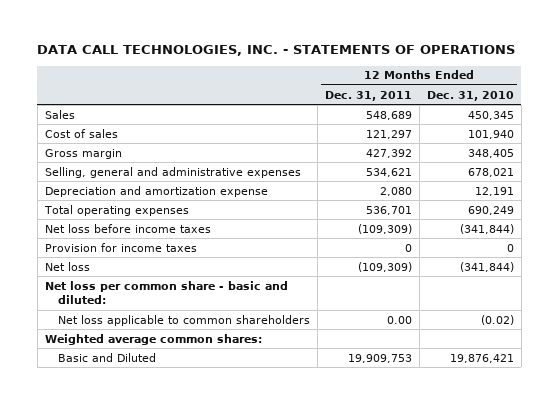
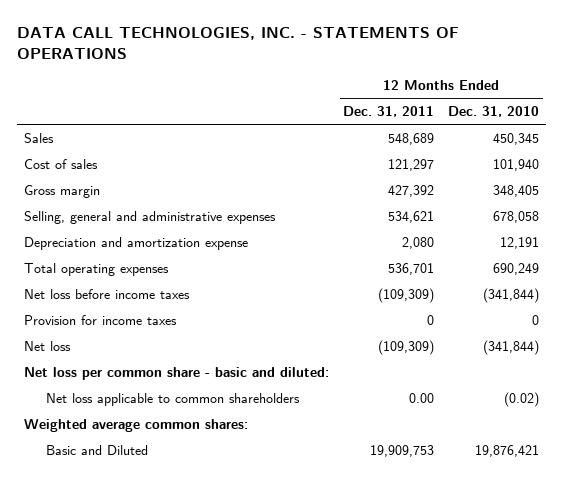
- Selling, general and administrative expenses | 534,621 | 678,021
+ Selling, general and administrative expenses | 534,621 | 678,058

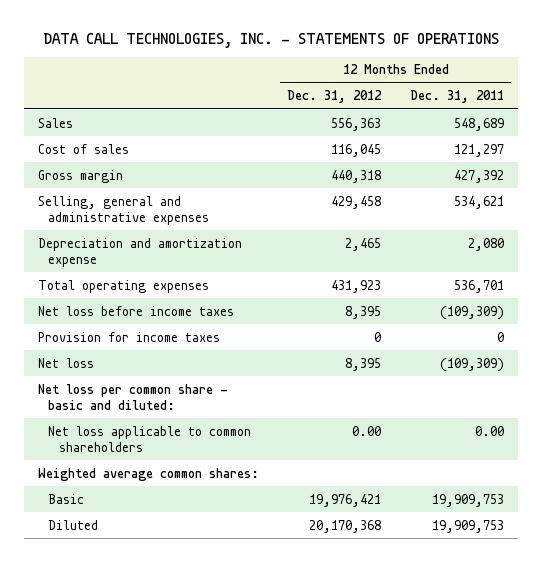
- | 12 Months Ended Dec. 31, 2011 | 12 Months Ended Dec. 31, 2010
+ | 12 Months Ended Dec. 31, 2012 | 12 Months Ended Dec. 31, 2011
- Basic and Diluted | 19,909,753 | 19,876,421
+ Basic | 19,976,421 | 19,909,753
+ Diluted | 20,170,368 | 19,909,753

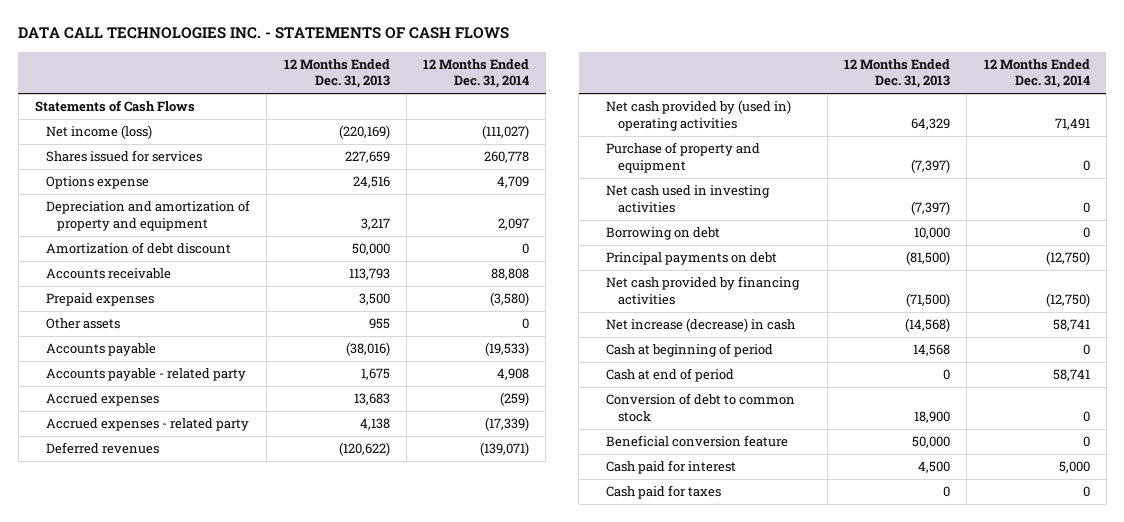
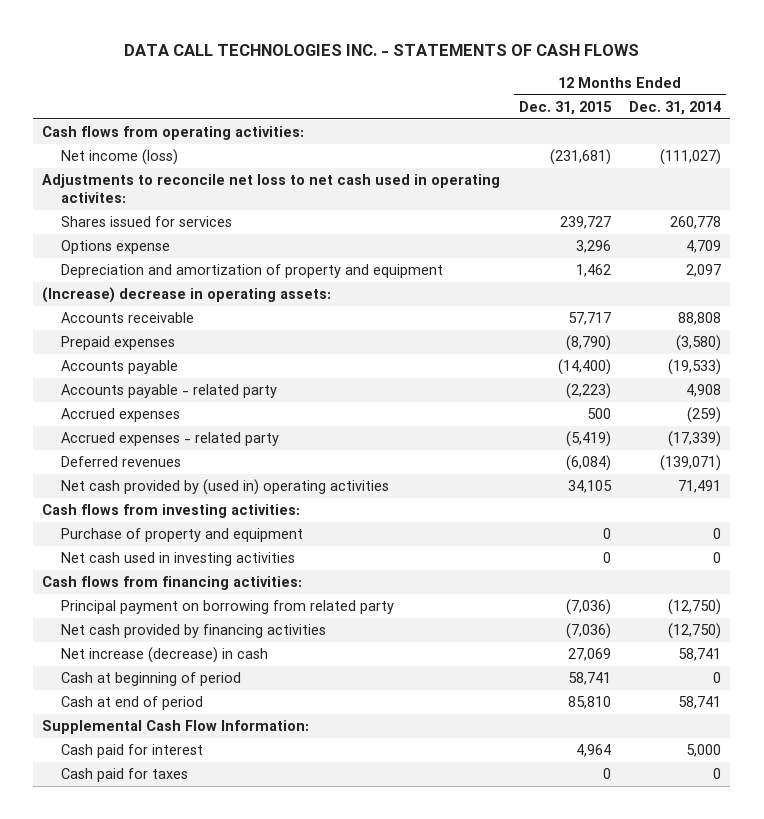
- | 12 Months Ended Dec. 31, 2013 | 12 Months Ended Dec. 31, 2014
+ | 12 Months Ended Dec. 31, 2015 | 12 Months Ended Dec. 31, 2014
- Statements of Cash Flows
+ Cash flows from operating activities:
+ Adjustments to reconcile net loss to net cash used in operating activites:
- Amortization of debt discount | 50,000 | 0
+ (Increase) decrease in operating assets:
- Other assets | 955 | 0
+ Cash flows from investing activities:
- Borrowing on debt | 10,000 | 0
- Principal payments on debt | (81,500) | (12,750)
+ Cash flows from financing activities:
+ Principal payment on borrowing from related party | (7,036) | (12,750)
- Conversion of debt to common stock | 18,900 | 0
- Beneficial conversion feature | 50,000 | 0
+ Supplemental Cash Flow Information:

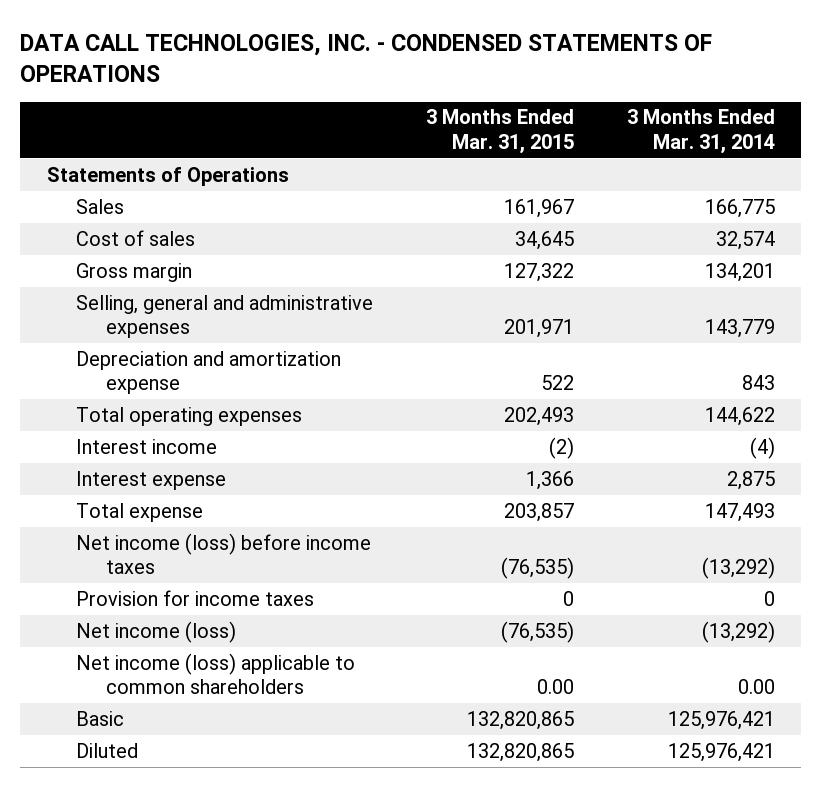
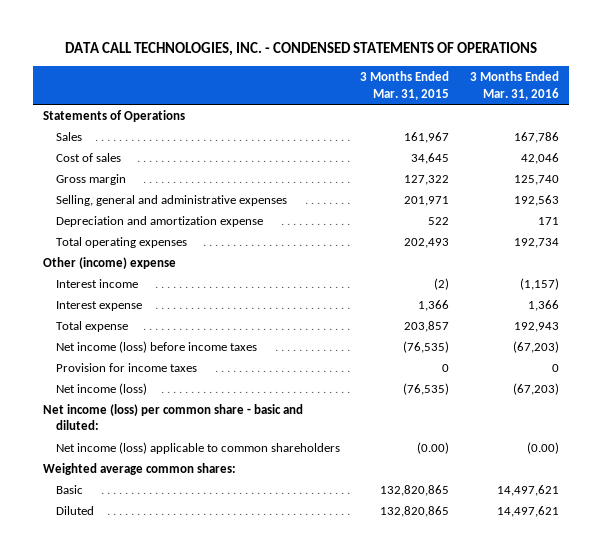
- | 3 Months Ended Mar. 31, 2015 | 3 Months Ended Mar. 31, 2014
+ | 3 Months Ended Mar. 31, 2015 | 3 Months Ended Mar. 31, 2016
+ Other (income) expense
- Net income (loss) applicable to common shareholders | 0.00 | 0.00
+ Net income (loss) per common share - basic and diluted:
+ Net income (loss) applicable to common shareholders | (0.00) | (0.00)
+ Weighted average common shares:

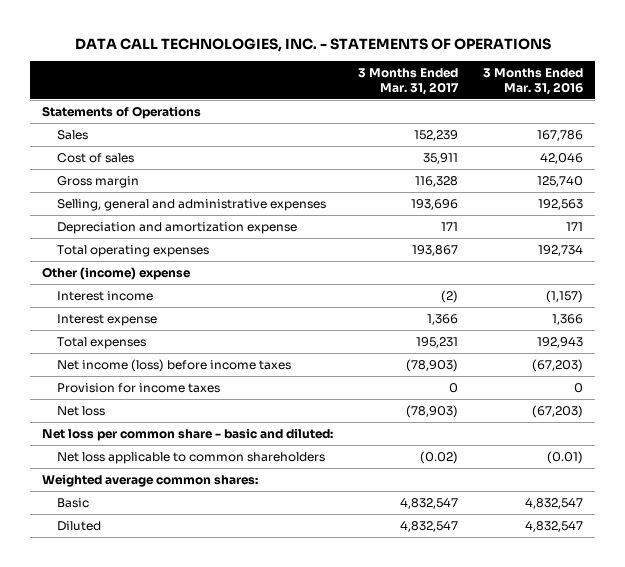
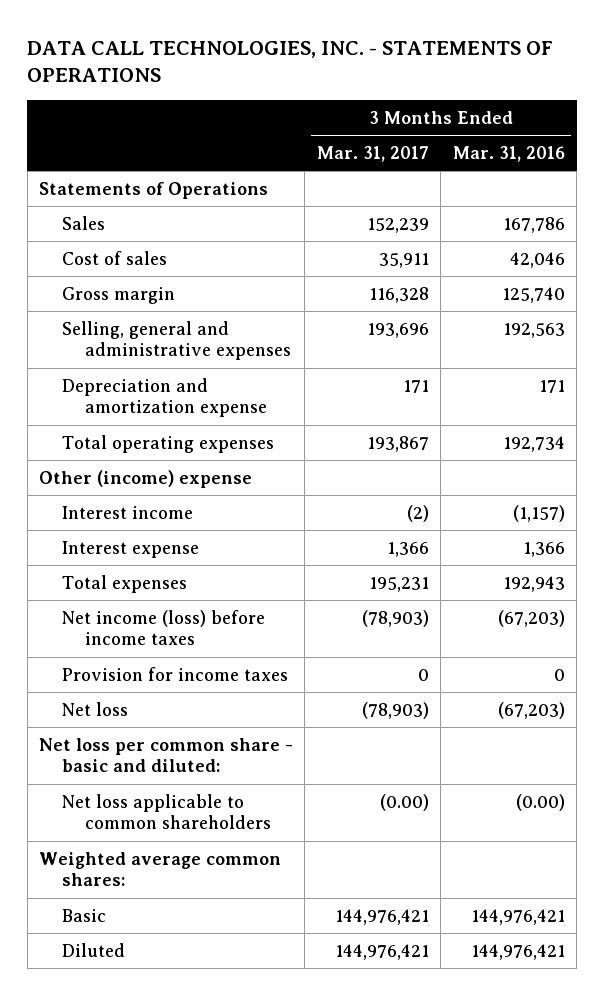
- Net loss applicable to common shareholders | (0.02) | (0.01)
+ Net loss applicable to common shareholders | (0.00) | (0.00)
- Basic | 4,832,547 | 4,832,547
- Diluted | 4,832,547 | 4,832,547
+ Basic | 144,976,421 | 144,976,421
+ Diluted | 144,976,421 | 144,976,421

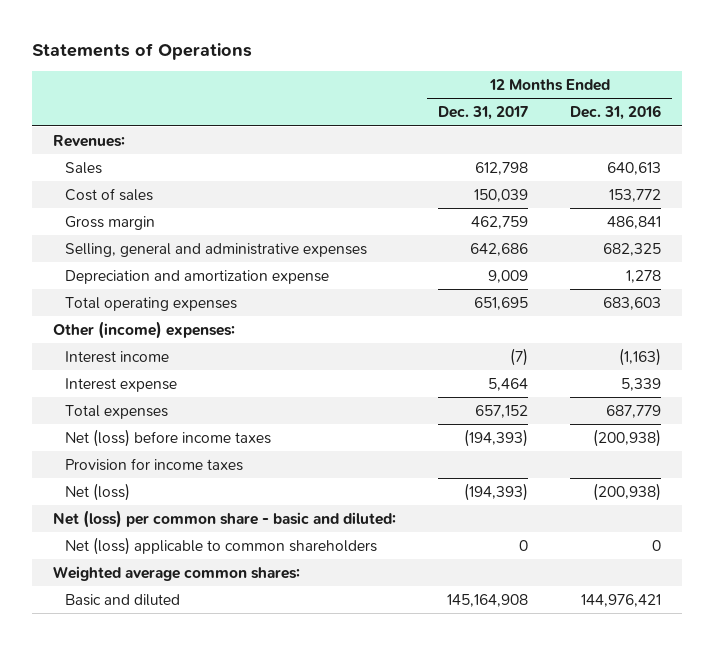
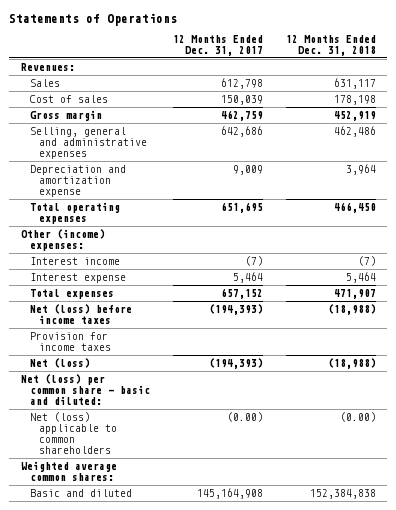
- | 12 Months Ended Dec. 31, 2017 | 12 Months Ended Dec. 31, 2016
+ | 12 Months Ended Dec. 31, 2017 | 12 Months Ended Dec. 31, 2018
- Net (loss) applicable to common shareholders | 0 | 0
+ Net (loss) applicable to common shareholders | (0.00) | (0.00)

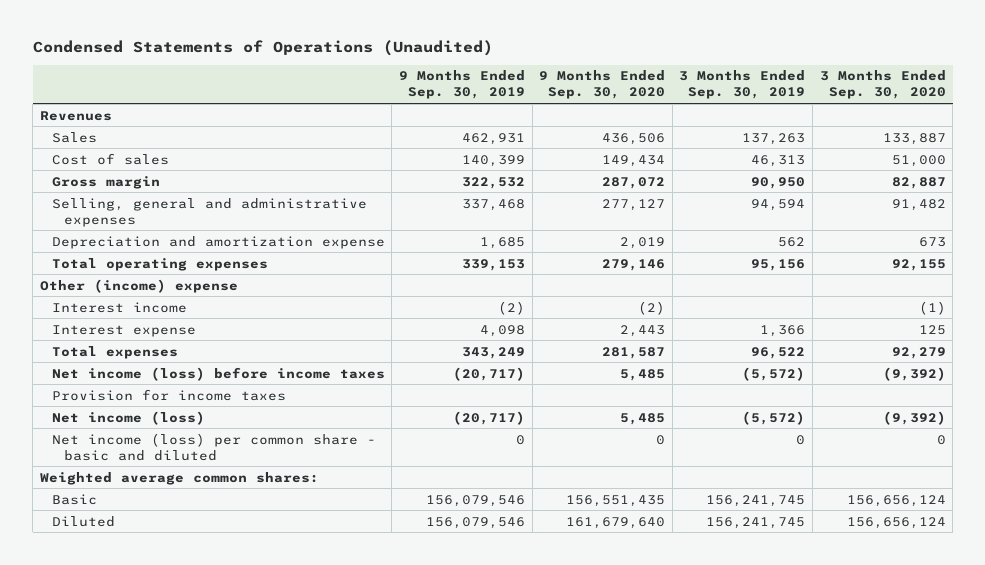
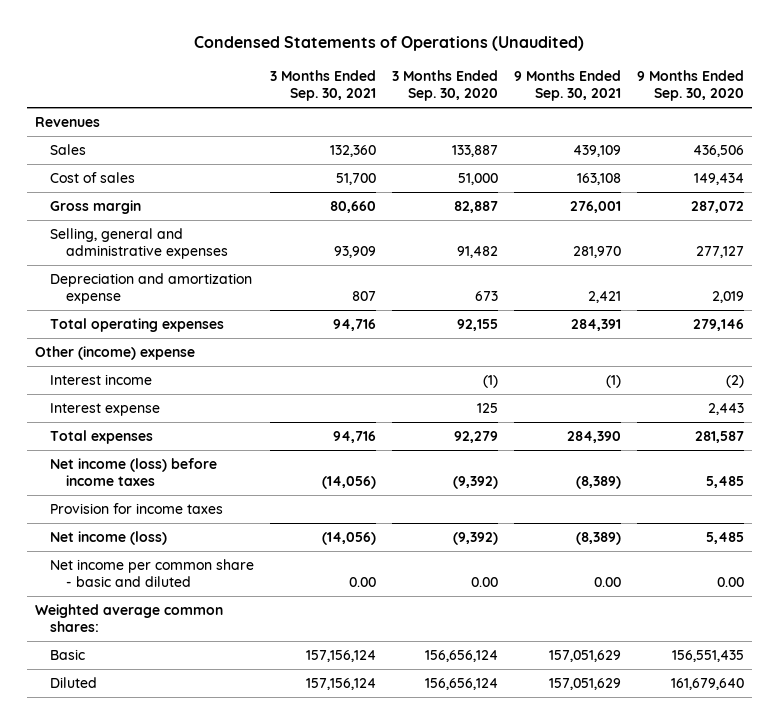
- | 9 Months Ended Sep. 30, 2019 | 9 Months Ended Sep. 30, 2020 | 3 Months Ended Sep. 30, 2019 | 3 Months Ended Sep. 30, 2020
+ | 3 Months Ended Sep. 30, 2021 | 3 Months Ended Sep. 30, 2020 | 9 Months Ended Sep. 30, 2021 | 9 Months Ended Sep. 30, 2020
- Net income (loss) per common share - basic and diluted | 0 | 0 | 0 | 0
+ Net income per common share - basic and diluted | 0.00 | 0.00 | 0.00 | 0.00

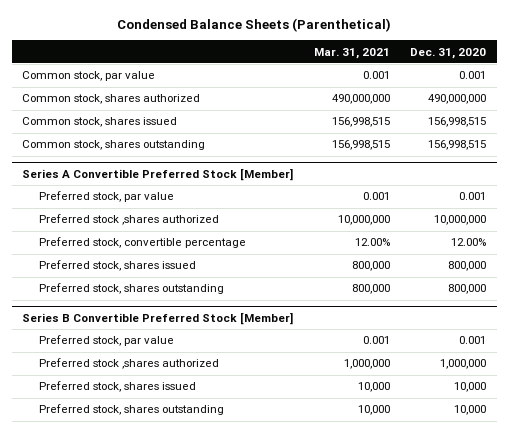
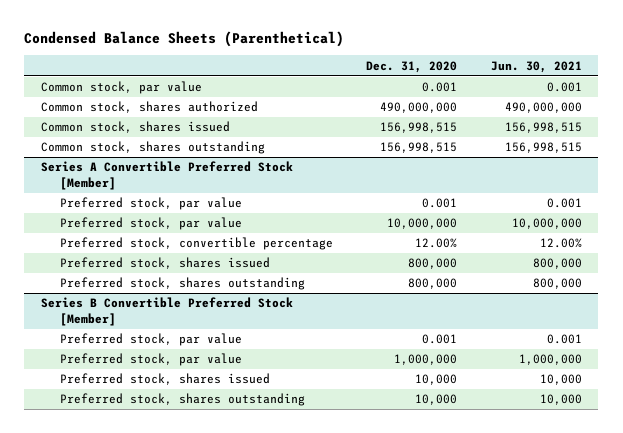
- | Mar. 31, 2021 | Dec. 31, 2020
+ | Dec. 31, 2020 | Jun. 30, 2021
@ Series A Convertible Preferred Stock [Member]
- Preferred stock ,shares authorized | 10,000,000 | 10,000,000
+ Preferred stock, par value | 10,000,000 | 10,000,000
@ Series B Convertible Preferred Stock [Member]
- Preferred stock ,shares authorized | 1,000,000 | 1,000,000
+ Preferred stock, par value | 1,000,000 | 1,000,000

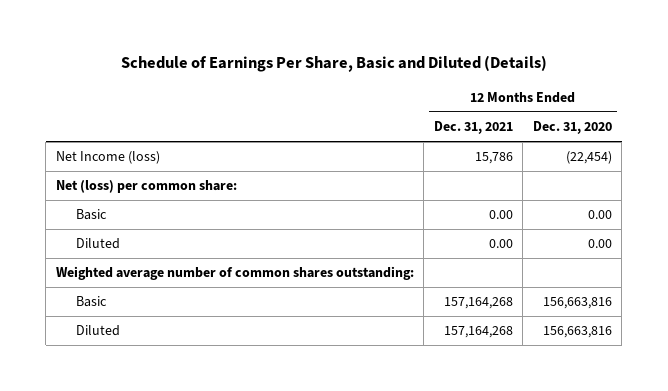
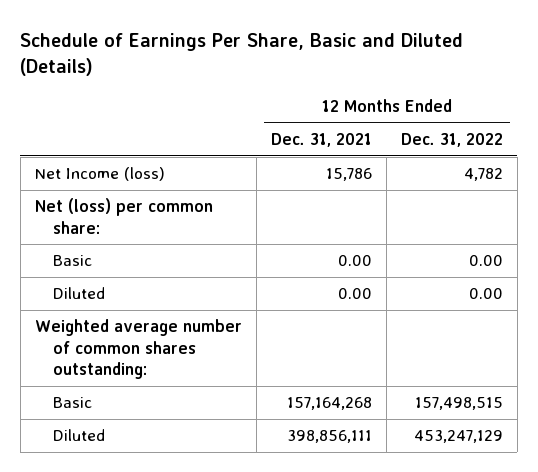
- | 12 Months Ended Dec. 31, 2021 | 12 Months Ended Dec. 31, 2020
+ | 12 Months Ended Dec. 31, 2021 | 12 Months Ended Dec. 31, 2022
- Diluted | 157,164,268 | 156,663,816
+ Diluted | 398,856,111 | 453,247,129

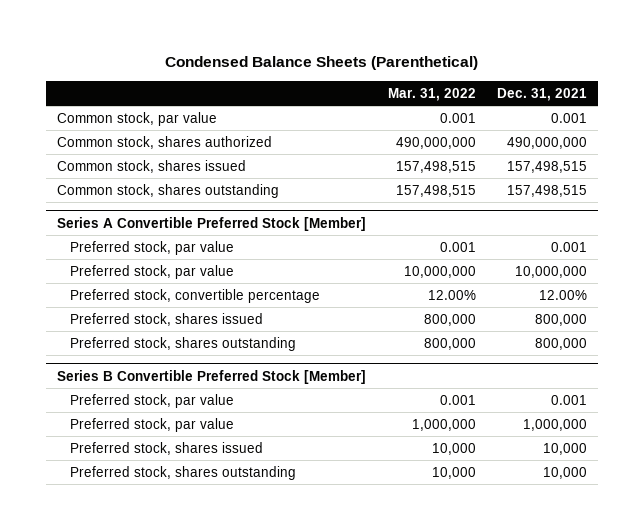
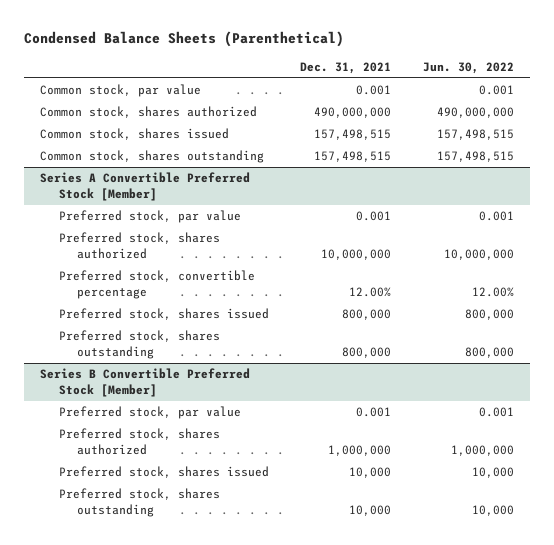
- | Mar. 31, 2022 | Dec. 31, 2021
+ | Dec. 31, 2021 | Jun. 30, 2022
@ Series A Convertible Preferred Stock [Member]
- Preferred stock, par value | 10,000,000 | 10,000,000
+ Preferred stock, shares authorized | 10,000,000 | 10,000,000
@ Series B Convertible Preferred Stock [Member]
- Preferred stock, par value | 1,000,000 | 1,000,000
+ Preferred stock, shares authorized | 1,000,000 | 1,000,000

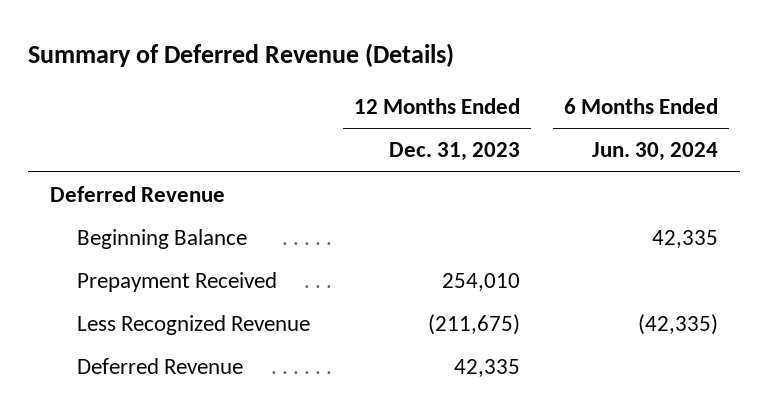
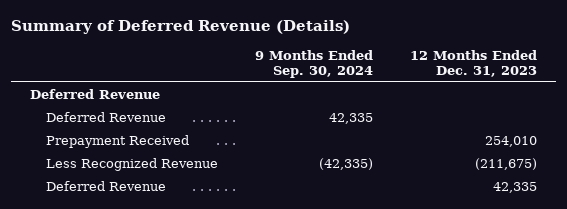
- | 12 Months Ended Dec. 31, 2023 | 6 Months Ended Jun. 30, 2024
+ | 9 Months Ended Sep. 30, 2024 | 12 Months Ended Dec. 31, 2023
- Beginning Balance | | 42,335
+ Deferred Revenue | 42,335 |

